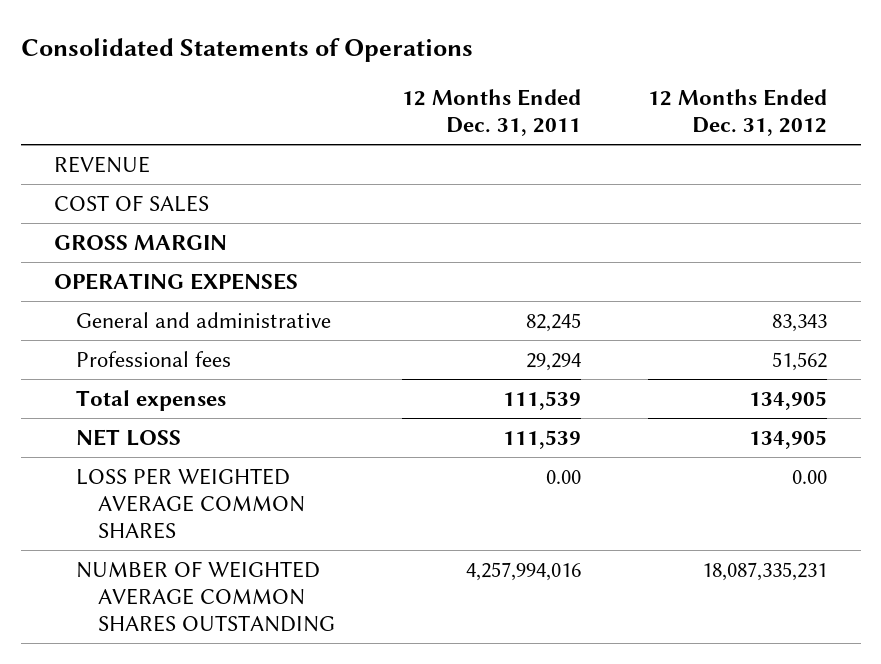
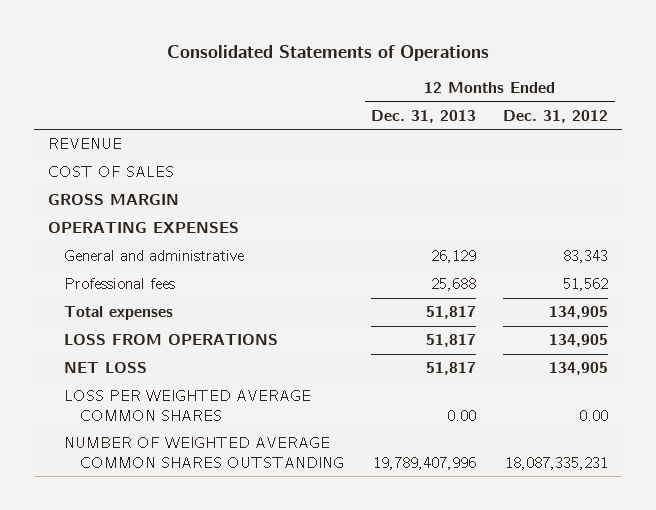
- | 12 Months Ended Dec. 31, 2011 | 12 Months Ended Dec. 31, 2012
+ | 12 Months Ended Dec. 31, 2013 | 12 Months Ended Dec. 31, 2012
+ LOSS FROM OPERATIONS | 51,817 | 134,905

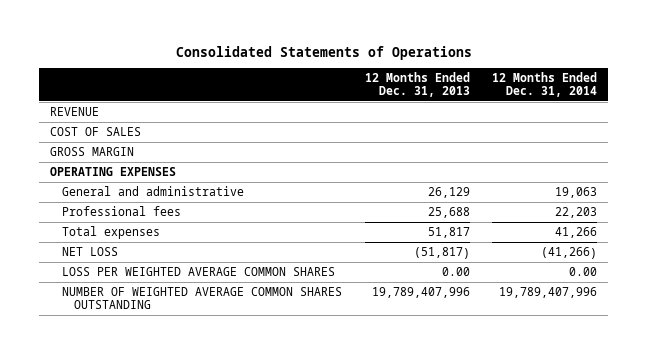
- | 12 Months Ended Dec. 31, 2013 | 12 Months Ended Dec. 31, 2012
+ | 12 Months Ended Dec. 31, 2013 | 12 Months Ended Dec. 31, 2014
- LOSS FROM OPERATIONS | 51,817 | 134,905
- NET LOSS | 51,817 | 134,905
+ NET LOSS | (51,817) | (41,266)

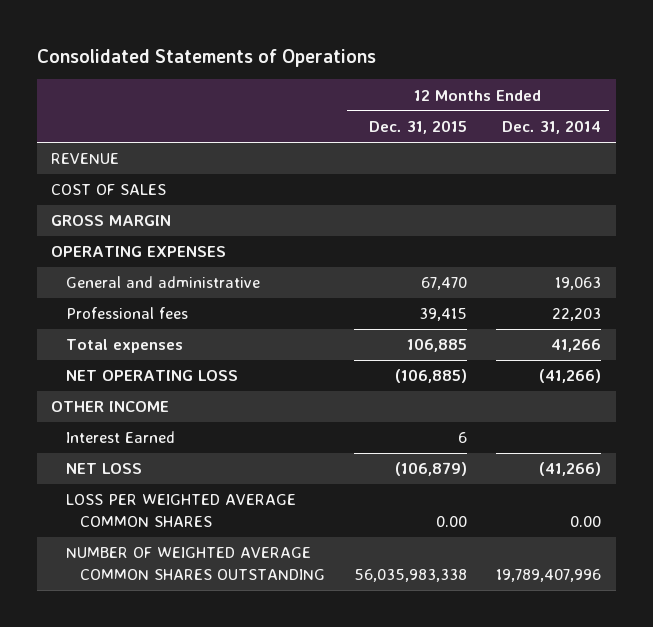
- | 12 Months Ended Dec. 31, 2013 | 12 Months Ended Dec. 31, 2014
+ | 12 Months Ended Dec. 31, 2015 | 12 Months Ended Dec. 31, 2014
+ NET OPERATING LOSS | (106,885) | (41,266)
+ OTHER INCOME
+ Interest Earned | 6 |

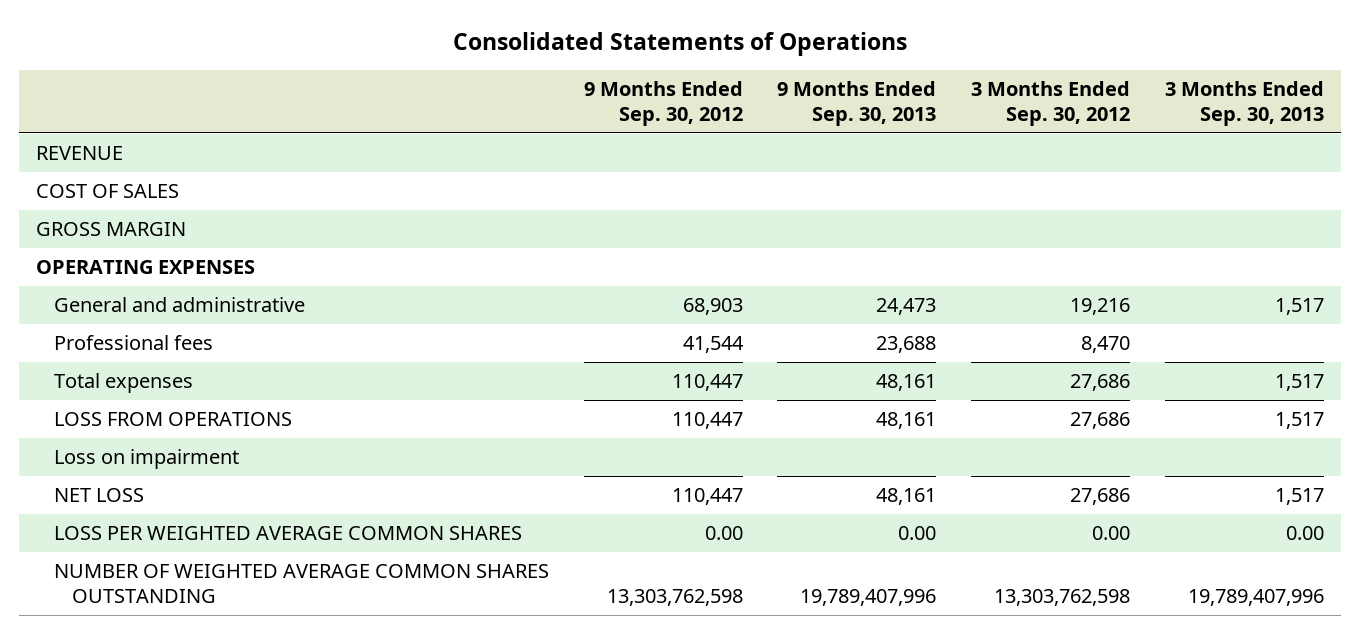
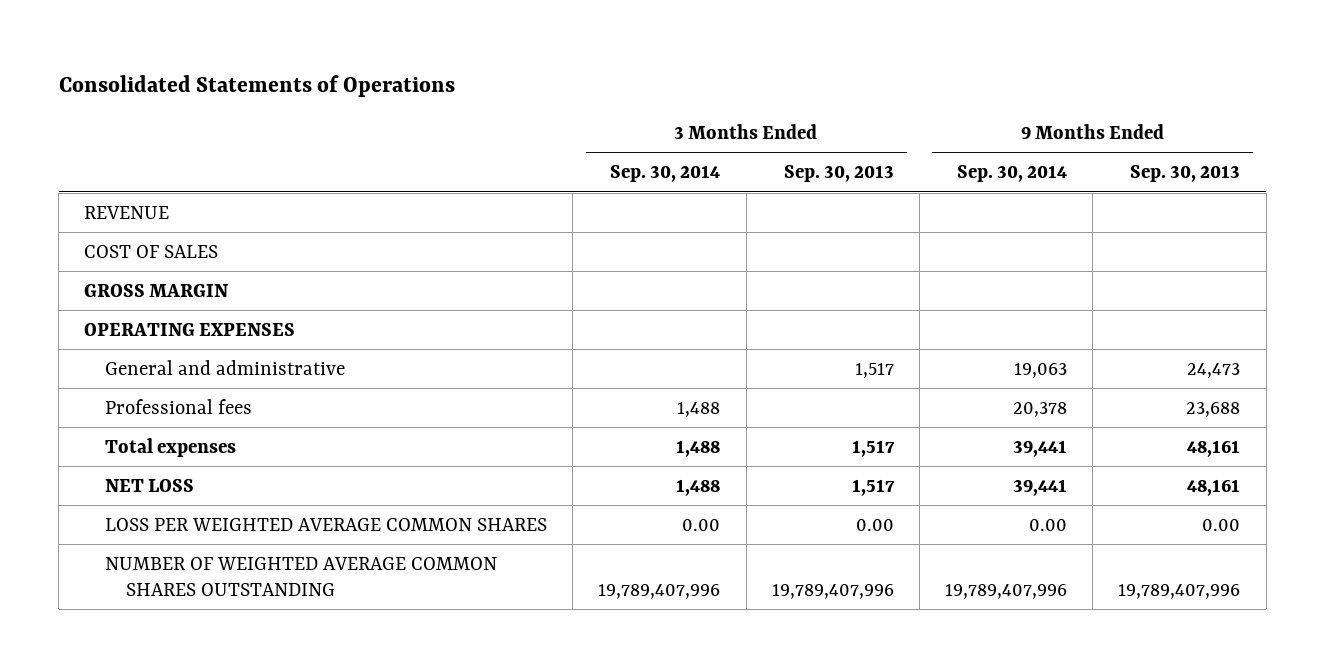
- | 9 Months Ended Sep. 30, 2012 | 9 Months Ended Sep. 30, 2013 | 3 Months Ended Sep. 30, 2012 | 3 Months Ended Sep. 30, 2013
+ | 3 Months Ended Sep. 30, 2014 | 3 Months Ended Sep. 30, 2013 | 9 Months Ended Sep. 30, 2014 | 9 Months Ended Sep. 30, 2013
- LOSS FROM OPERATIONS | 110,447 | 48,161 | 27,686 | 1,517
- Loss on impairment

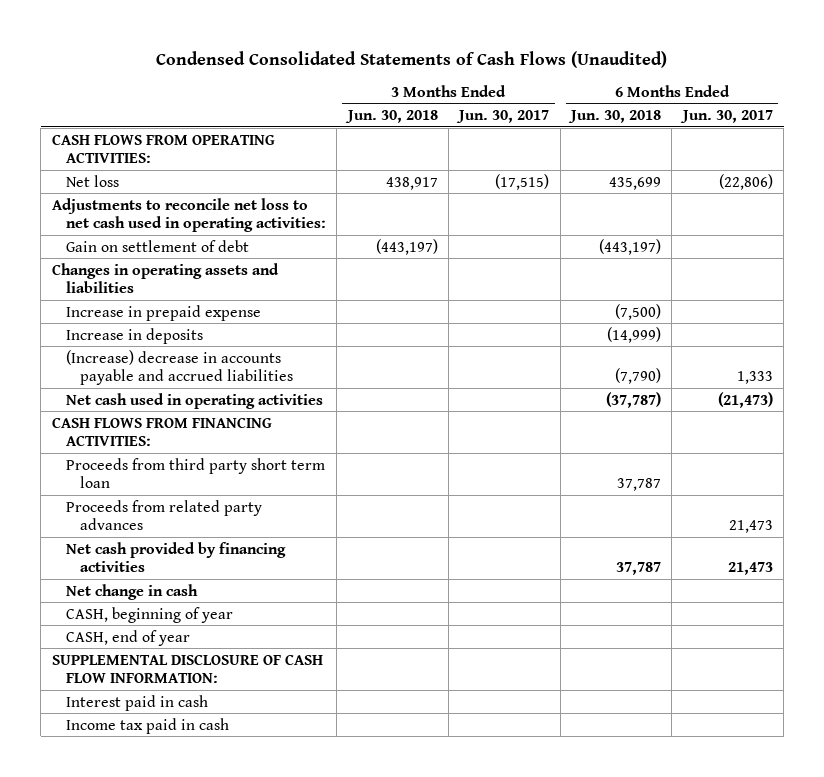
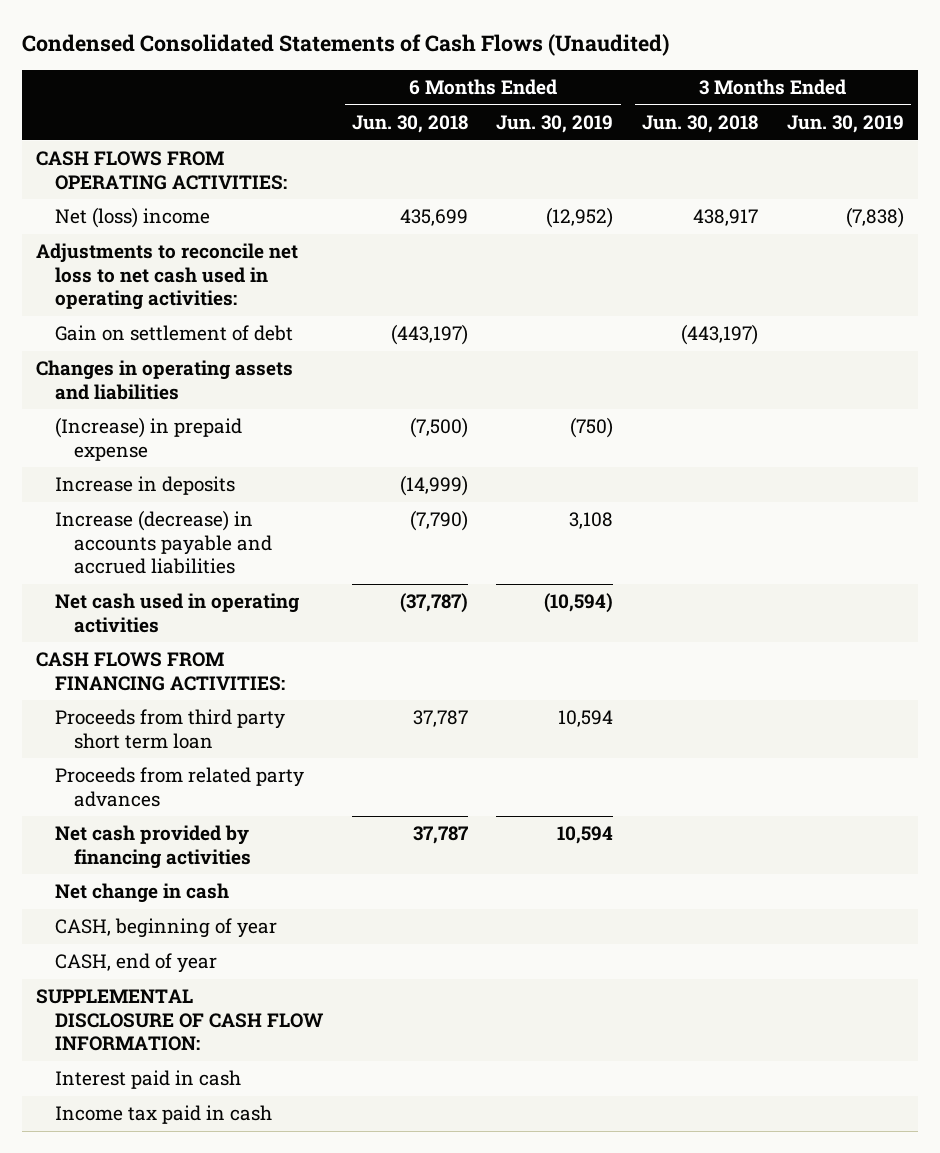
- | 3 Months Ended Jun. 30, 2018 | 3 Months Ended Jun. 30, 2017 | 6 Months Ended Jun. 30, 2018 | 6 Months Ended Jun. 30, 2017
+ | 6 Months Ended Jun. 30, 2018 | 6 Months Ended Jun. 30, 2019 | 3 Months Ended Jun. 30, 2018 | 3 Months Ended Jun. 30, 2019
- Net loss | 438,917 | (17,515) | 435,699 | (22,806)
+ Net (loss) income | 435,699 | (12,952) | 438,917 | (7,838)
- Increase in prepaid expense | | | (7,500) |
+ (Increase) in prepaid expense | (7,500) | (750) | |
- (Increase) decrease in accounts payable and accrued liabilities | | | (7,790) | 1,333
+ Increase (decrease) in accounts payable and accrued liabilities | (7,790) | 3,108 | |

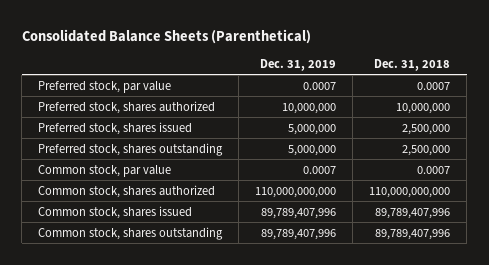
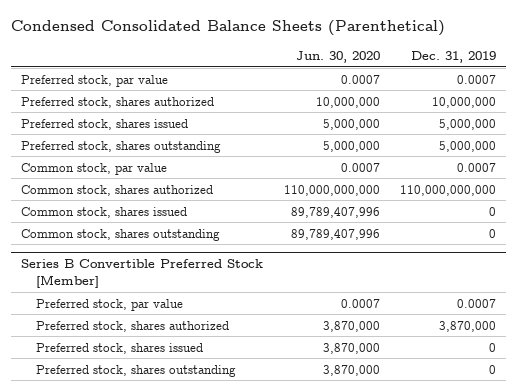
- Consolidated Balance Sheets (Parenthetical)
+ Condensed Consolidated Balance Sheets (Parenthetical)
- | Dec. 31, 2019 | Dec. 31, 2018
+ | Jun. 30, 2020 | Dec. 31, 2019
- Common stock, shares issued | 89,789,407,996 | 89,789,407,996
- Common stock, shares outstanding | 89,789,407,996 | 89,789,407,996
+ Common stock, shares issued | 89,789,407,996 | 0
+ Common stock, shares outstanding | 89,789,407,996 | 0
+ Series B Convertible Preferred Stock [Member]
+ Preferred stock, par value | 0.0007 | 0.0007
+ Preferred stock, shares authorized | 3,870,000 | 3,870,000
+ Preferred stock, shares issued | 3,870,000 | 0
+ Preferred stock, shares outstanding | 3,870,000 | 0

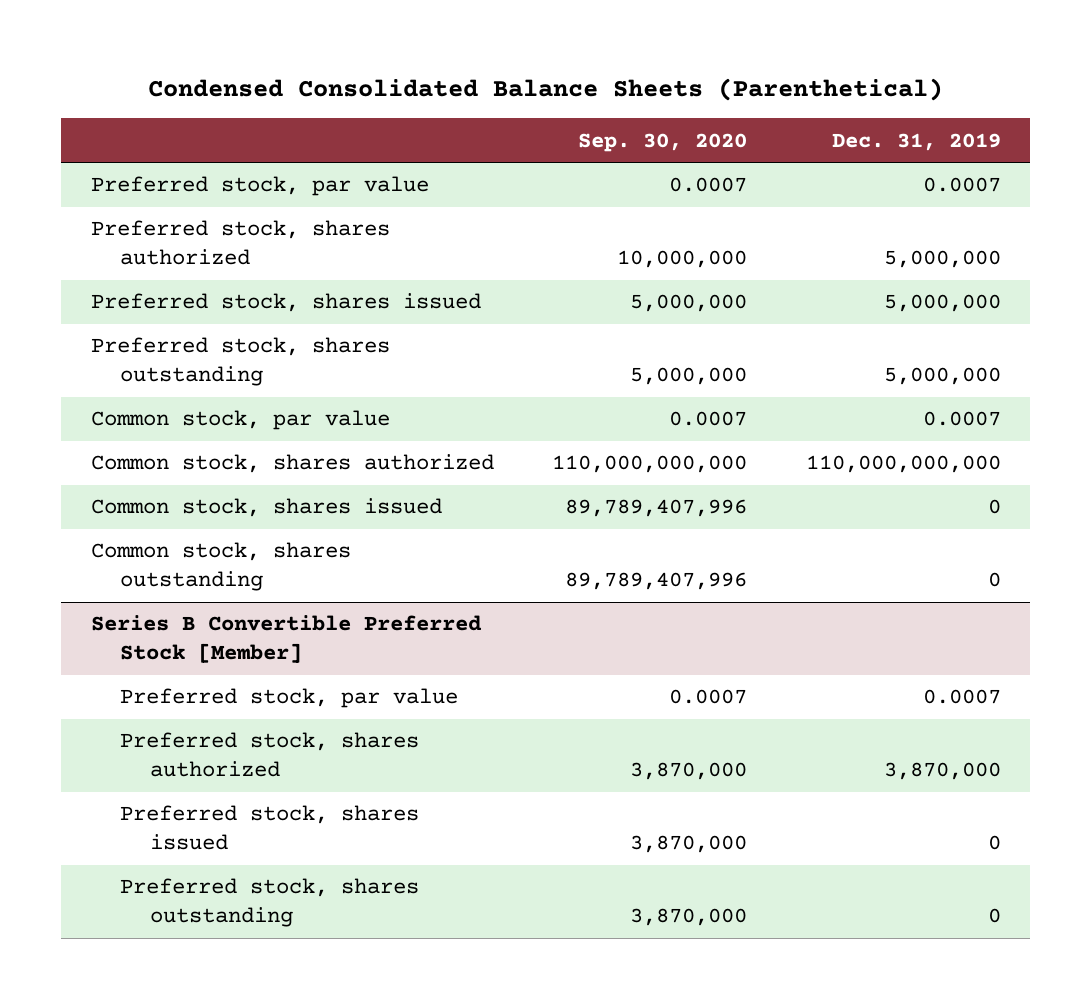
- | Jun. 30, 2020 | Dec. 31, 2019
+ | Sep. 30, 2020 | Dec. 31, 2019
- Preferred stock, shares authorized | 10,000,000 | 10,000,000
+ Preferred stock, shares authorized | 10,000,000 | 5,000,000

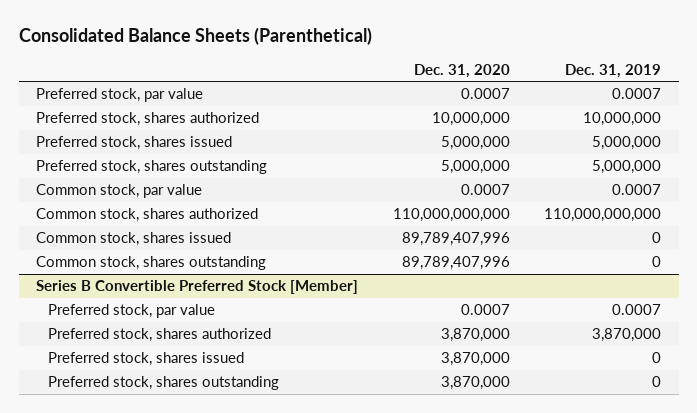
- Condensed Consolidated Balance Sheets (Parenthetical)
+ Consolidated Balance Sheets (Parenthetical)
- | Sep. 30, 2020 | Dec. 31, 2019
+ | Dec. 31, 2020 | Dec. 31, 2019
- Preferred stock, shares authorized | 10,000,000 | 5,000,000
+ Preferred stock, shares authorized | 10,000,000 | 10,000,000

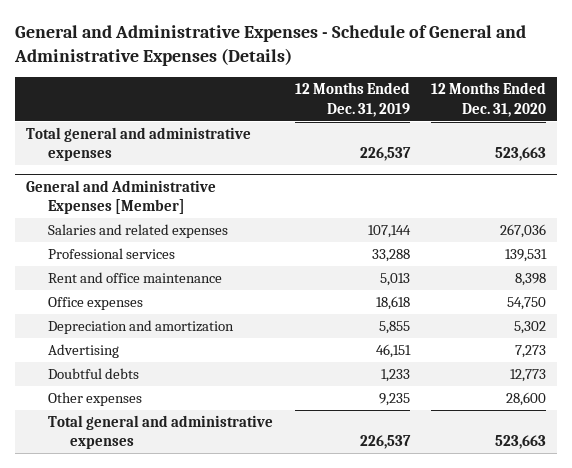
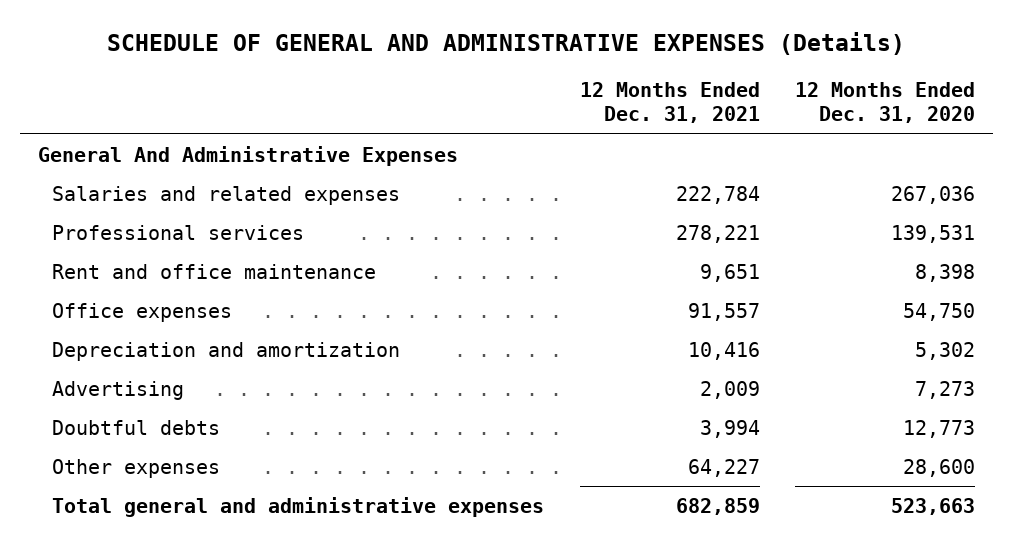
- General and Administrative Expenses - Schedule of General and Administrative Expenses (Details)
+ SCHEDULE OF GENERAL AND ADMINISTRATIVE EXPENSES (Details)
- | 12 Months Ended Dec. 31, 2019 | 12 Months Ended Dec. 31, 2020
+ | 12 Months Ended Dec. 31, 2021 | 12 Months Ended Dec. 31, 2020
- Total general and administrative expenses | 226,537 | 523,663
- General and Administrative Expenses [Member]
+ General And Administrative Expenses

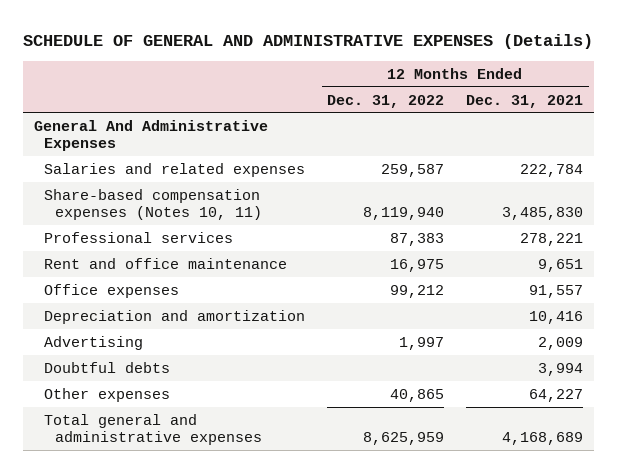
- | 12 Months Ended Dec. 31, 2021 | 12 Months Ended Dec. 31, 2020
+ | 12 Months Ended Dec. 31, 2022 | 12 Months Ended Dec. 31, 2021
+ Share-based compensation expenses (Notes 10, 11) | 8,119,940 | 3,485,830
- Total general and administrative expenses | 682,859 | 523,663
+ Total general and administrative expenses | 8,625,959 | 4,168,689

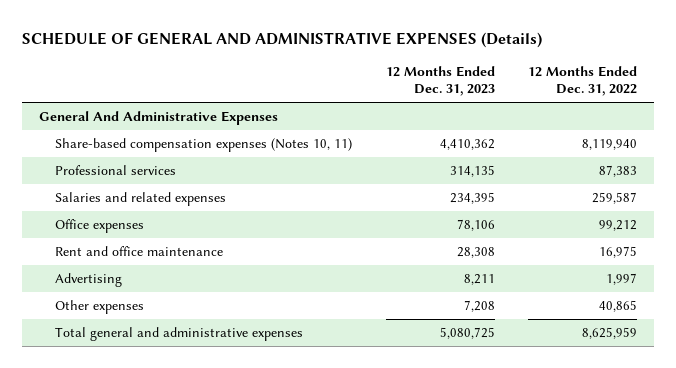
- | 12 Months Ended Dec. 31, 2022 | 12 Months Ended Dec. 31, 2021
+ | 12 Months Ended Dec. 31, 2023 | 12 Months Ended Dec. 31, 2022
moved down: Salaries and related expenses | 234,395 | 259,587
- Depreciation and amortization | | 10,416
moved down: Rent and office maintenance | 28,308 | 16,975
- Doubtful debts | | 3,994

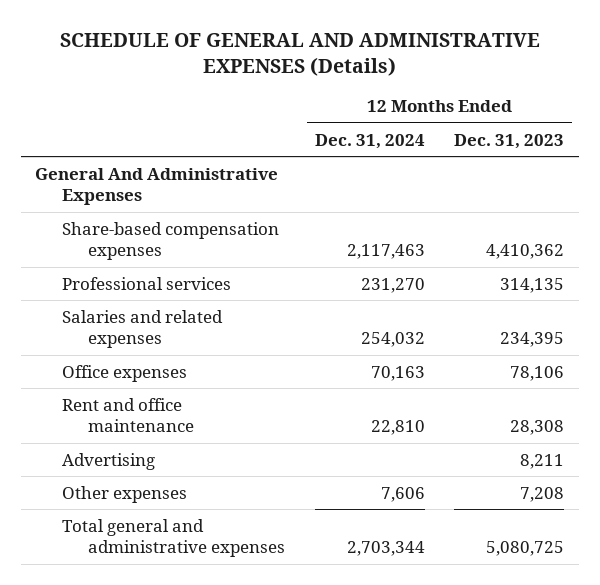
- | 12 Months Ended Dec. 31, 2023 | 12 Months Ended Dec. 31, 2022
+ | 12 Months Ended Dec. 31, 2024 | 12 Months Ended Dec. 31, 2023
- Share-based compensation expenses (Notes 10, 11) | 4,410,362 | 8,119,940
+ Share-based compensation expenses | 2,117,463 | 4,410,362

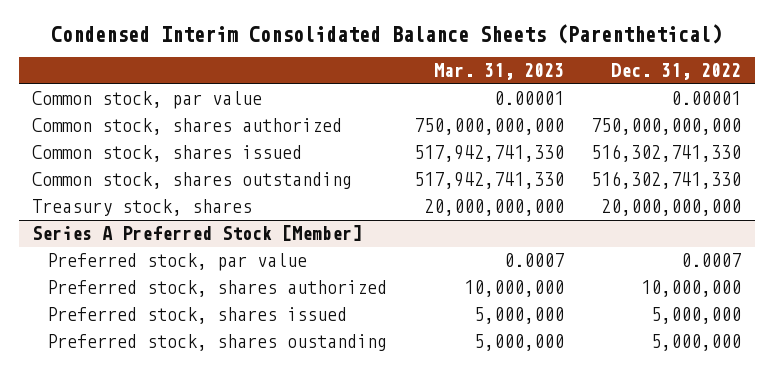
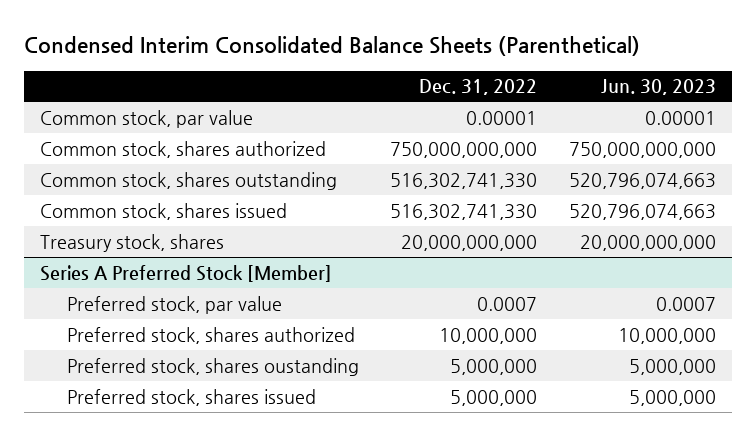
- | Mar. 31, 2023 | Dec. 31, 2022
+ | Dec. 31, 2022 | Jun. 30, 2023
moved down: Common stock, shares issued | 516,302,741,330 | 520,796,074,663
@ Series A Preferred Stock [Member]
moved down: Preferred stock, shares issued | 5,000,000 | 5,000,000

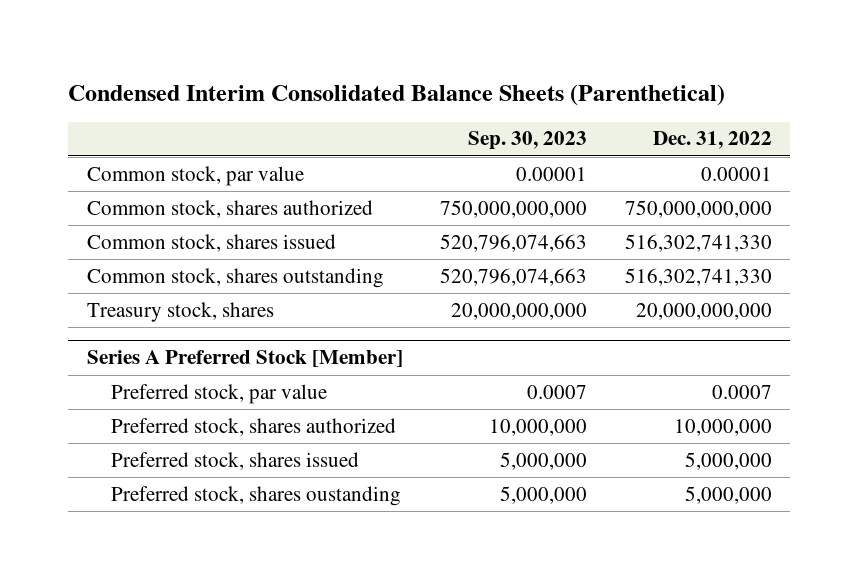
- | Dec. 31, 2022 | Jun. 30, 2023
+ | Sep. 30, 2023 | Dec. 31, 2022
moved down: Common stock, shares outstanding | 520,796,074,663 | 516,302,741,330
@ Series A Preferred Stock [Member]
moved down: Preferred stock, shares oustanding | 5,000,000 | 5,000,000

